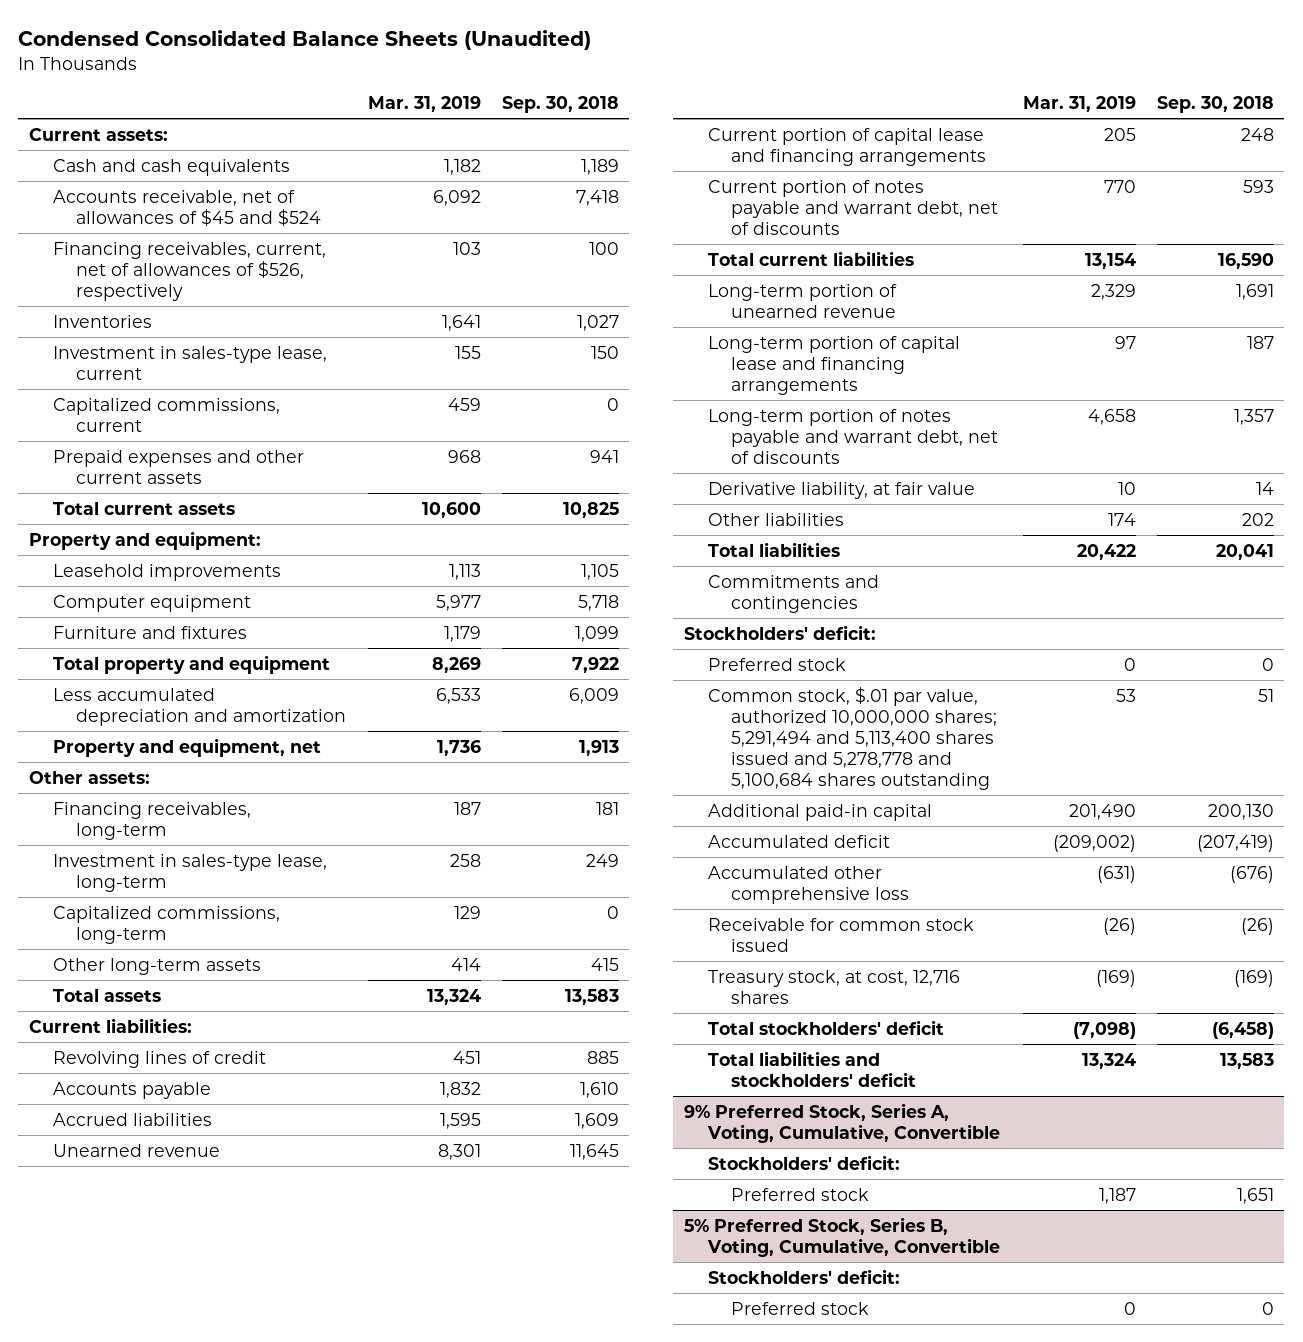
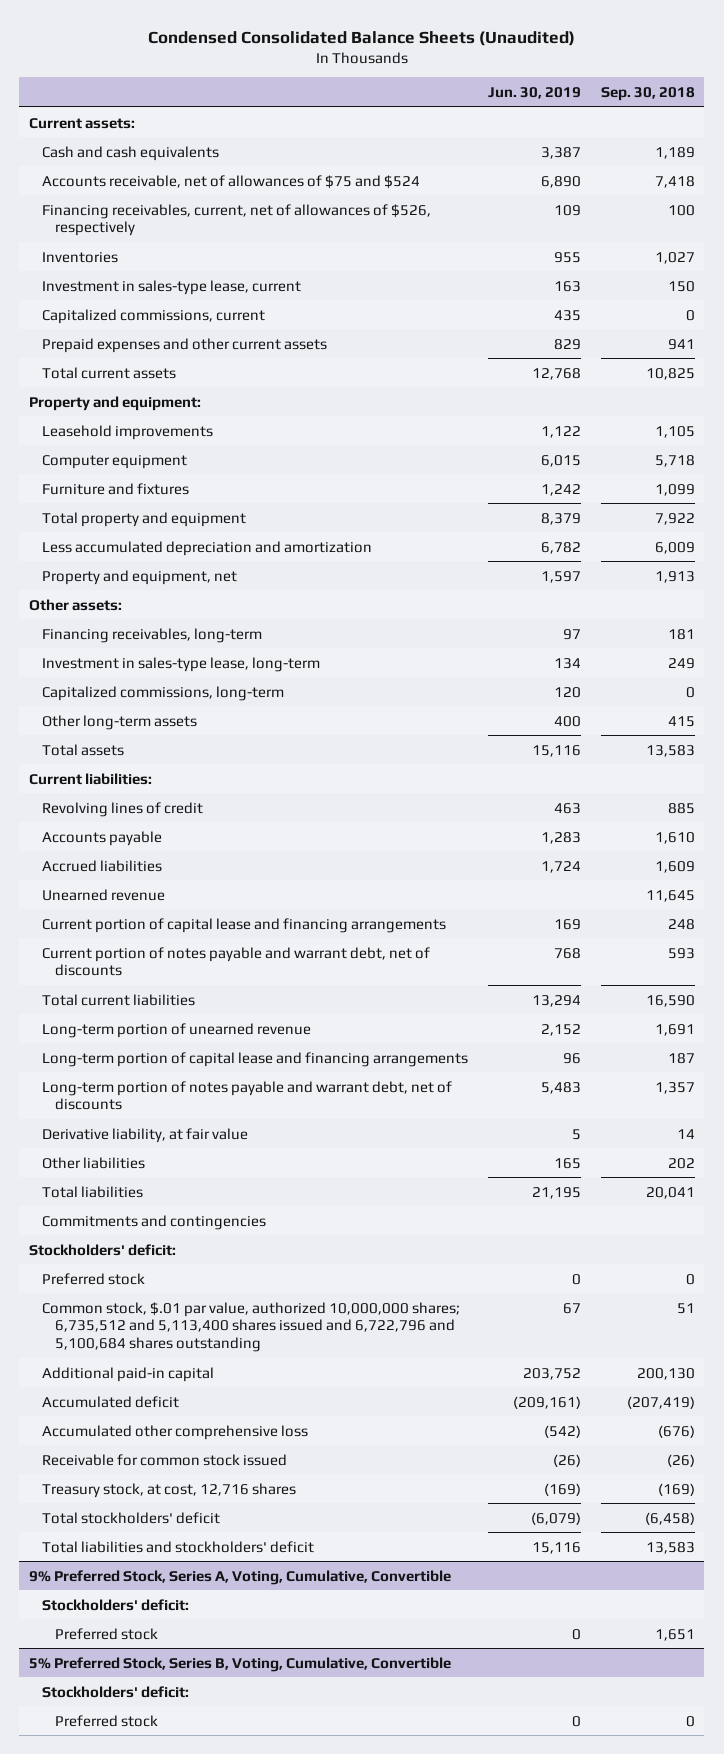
- | Mar. 31, 2019 | Sep. 30, 2018
+ | Jun. 30, 2019 | Sep. 30, 2018
- Accounts receivable, net of allowances of $45 and $524 | 6,092 | 7,418
+ Accounts receivable, net of allowances of $75 and $524 | 6,890 | 7,418
- Common stock, $.01 par value, authorized 10,000,000 shares; 5,291,494 and 5,113,400 shares issued and 5,278,778 and 5,100,684 shares outstanding | 53 | 51
+ Common stock, $.01 par value, authorized 10,000,000 shares; 6,735,512 and 5,113,400 shares issued and 6,722,796 and 5,100,684 shares outstanding | 67 | 51

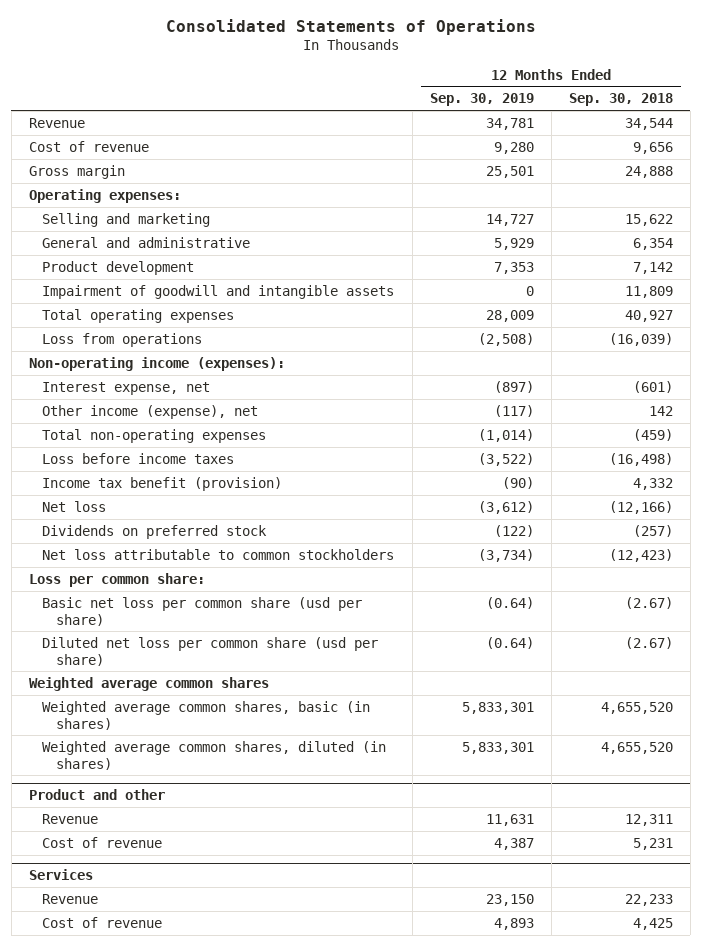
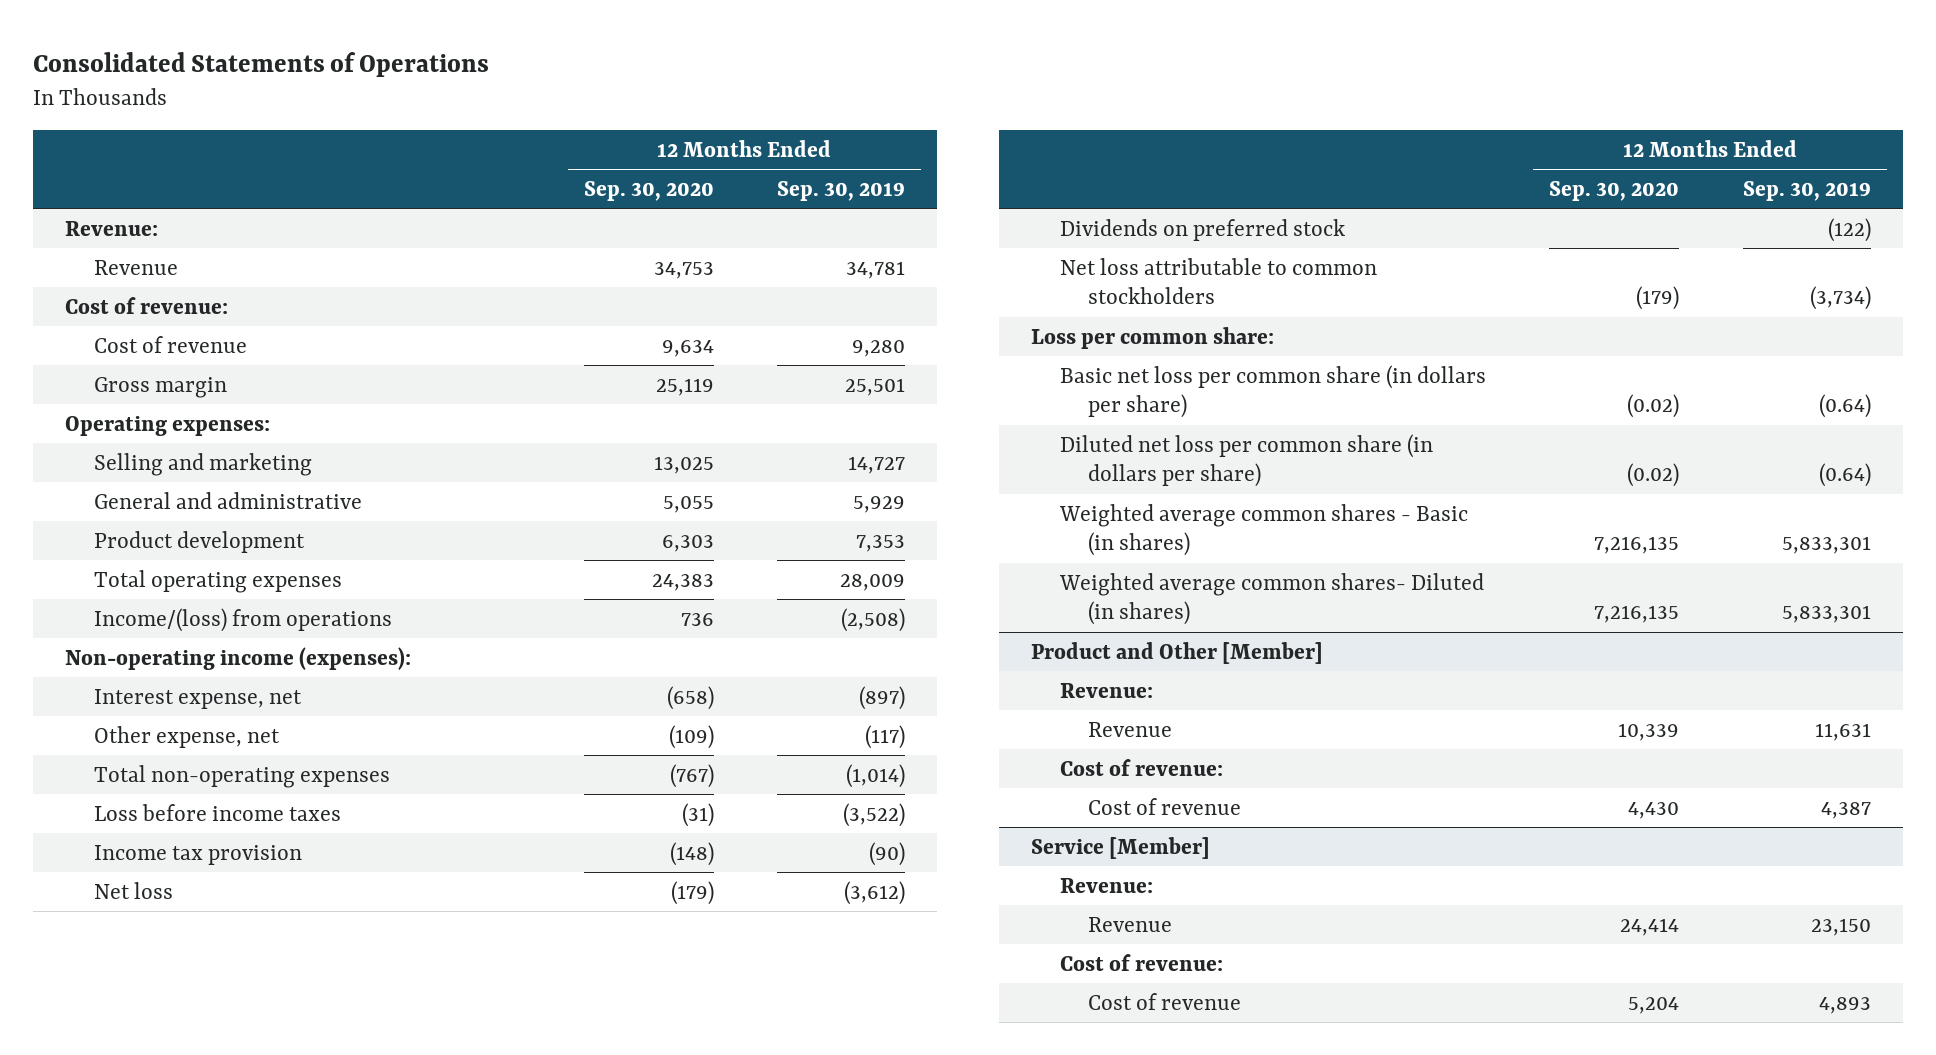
- | 12 Months Ended Sep. 30, 2019 | 12 Months Ended Sep. 30, 2018
+ | 12 Months Ended Sep. 30, 2020 | 12 Months Ended Sep. 30, 2019
+ Revenue:
+ Cost of revenue:
- Impairment of goodwill and intangible assets | 0 | 11,809
- Loss from operations | (2,508) | (16,039)
+ Income/(loss) from operations | 736 | (2,508)
- Other income (expense), net | (117) | 142
+ Other expense, net | (109) | (117)
- Income tax benefit (provision) | (90) | 4,332
+ Income tax provision | (148) | (90)
- Basic net loss per common share (usd per share) | (0.64) | (2.67)
- Diluted net loss per common share (usd per share) | (0.64) | (2.67)
- Weighted average common shares
- Weighted average common shares, basic (in shares) | 5,833,301 | 4,655,520
- Weighted average common shares, diluted (in shares) | 5,833,301 | 4,655,520
- Product and other
+ Basic net loss per common share (in dollars per share) | (0.02) | (0.64)
+ Diluted net loss per common share (in dollars per share) | (0.02) | (0.64)
+ Weighted average common shares - Basic (in shares) | 7,216,135 | 5,833,301
+ Weighted average common shares- Diluted (in shares) | 7,216,135 | 5,833,301
+ Product and Other [Member]
+ Revenue:
+ Cost of revenue:
- Services
+ Service [Member]
+ Revenue:
+ Cost of revenue:

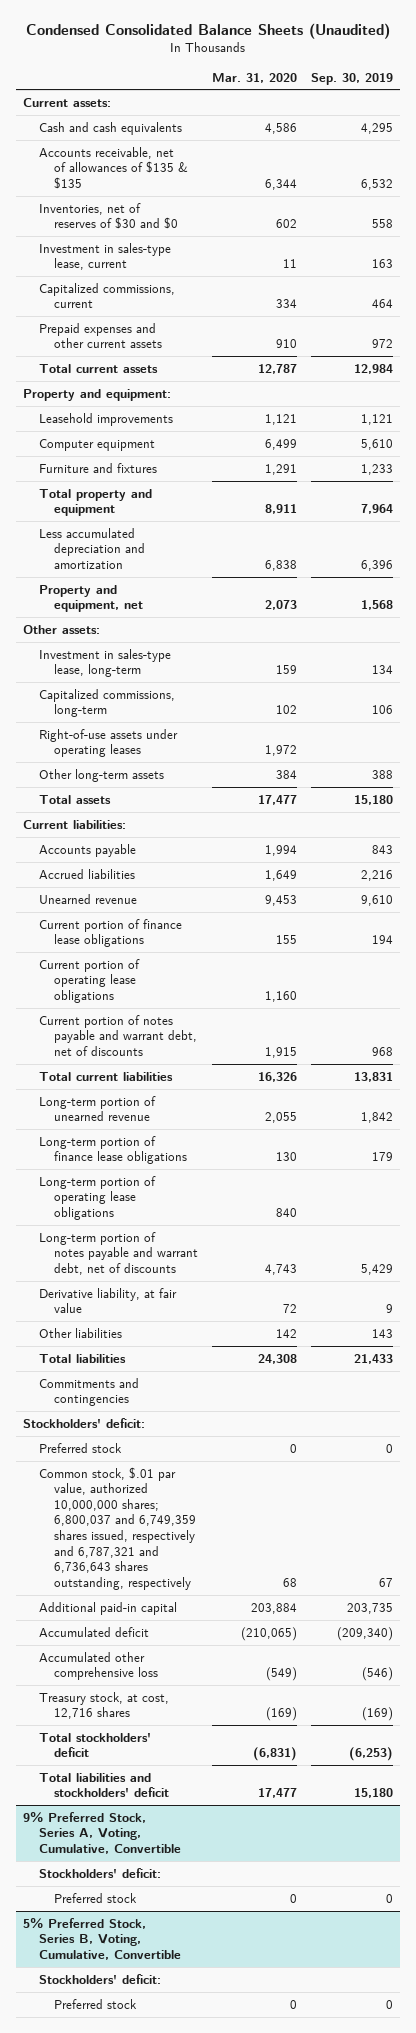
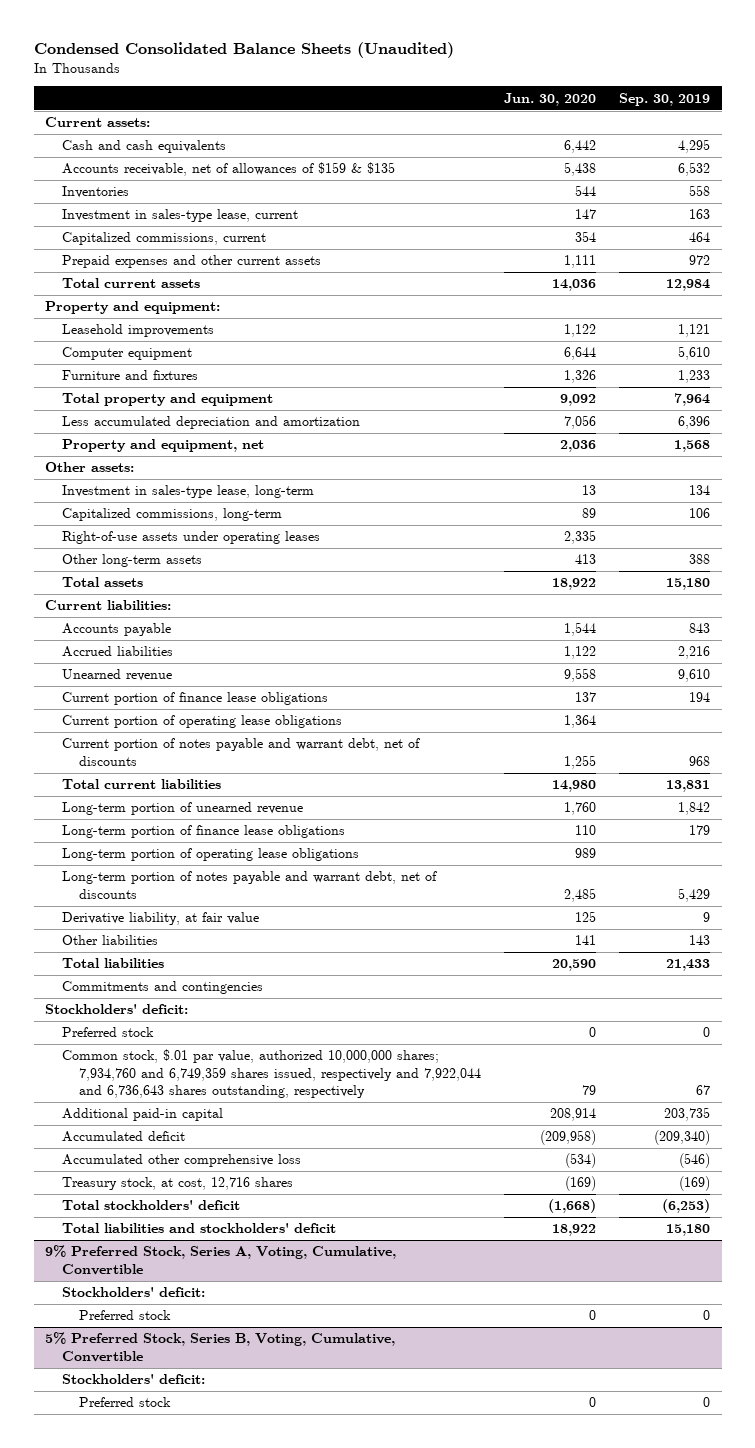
- | Mar. 31, 2020 | Sep. 30, 2019
+ | Jun. 30, 2020 | Sep. 30, 2019
- Accounts receivable, net of allowances of $135 & $135 | 6,344 | 6,532
- Inventories, net of reserves of $30 and $0 | 602 | 558
+ Accounts receivable, net of allowances of $159 & $135 | 5,438 | 6,532
+ Inventories | 544 | 558
- Common stock, $.01 par value, authorized 10,000,000 shares; 6,800,037 and 6,749,359 shares issued, respectively and 6,787,321 and 6,736,643 shares outstanding, respectively | 68 | 67
+ Common stock, $.01 par value, authorized 10,000,000 shares; 7,934,760 and 6,749,359 shares issued, respectively and 7,922,044 and 6,736,643 shares outstanding, respectively | 79 | 67

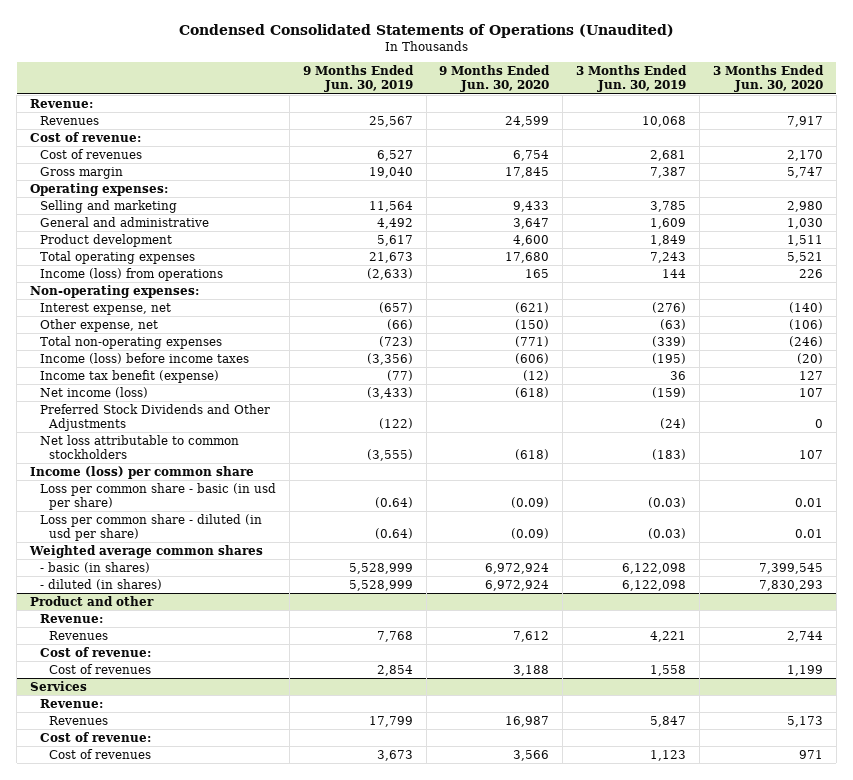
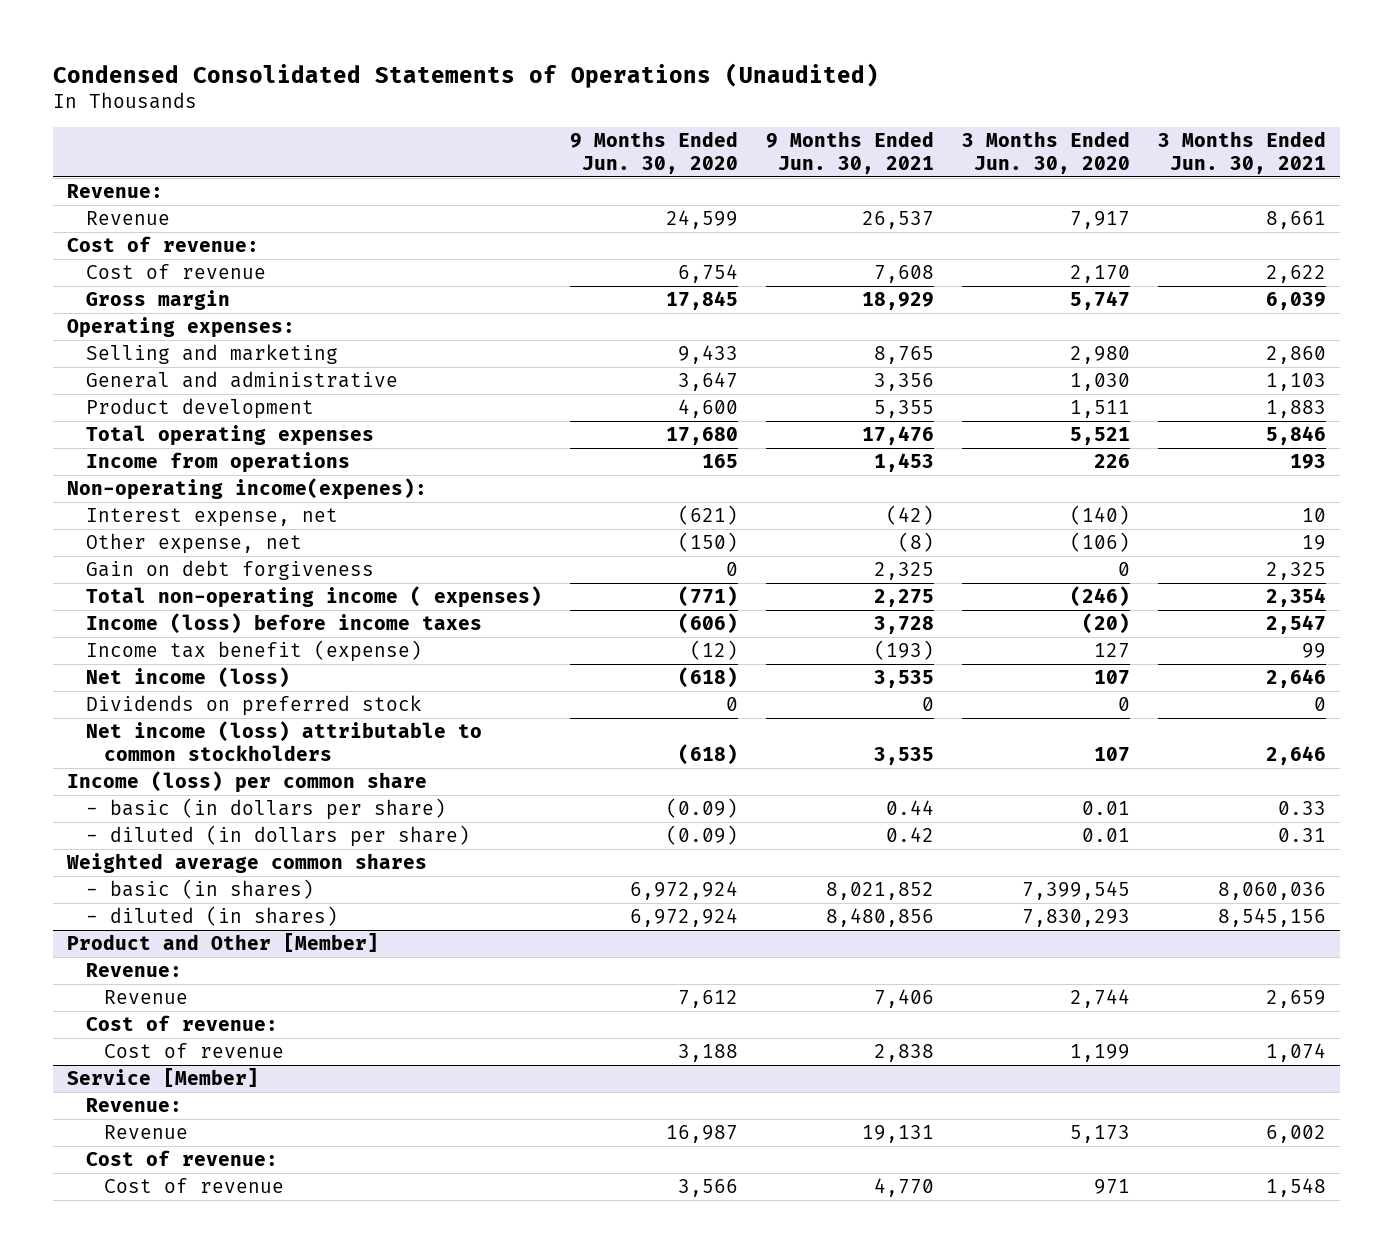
- | 9 Months Ended Jun. 30, 2019 | 9 Months Ended Jun. 30, 2020 | 3 Months Ended Jun. 30, 2019 | 3 Months Ended Jun. 30, 2020
+ | 9 Months Ended Jun. 30, 2020 | 9 Months Ended Jun. 30, 2021 | 3 Months Ended Jun. 30, 2020 | 3 Months Ended Jun. 30, 2021
- Revenues | 25,567 | 24,599 | 10,068 | 7,917
+ Revenue | 24,599 | 26,537 | 7,917 | 8,661
- Cost of revenues | 6,527 | 6,754 | 2,681 | 2,170
+ Cost of revenue | 6,754 | 7,608 | 2,170 | 2,622
- Income (loss) from operations | (2,633) | 165 | 144 | 226
- Non-operating expenses:
+ Income from operations | 165 | 1,453 | 226 | 193
+ Non-operating income(expenes):
- Total non-operating expenses | (723) | (771) | (339) | (246)
+ Gain on debt forgiveness | 0 | 2,325 | 0 | 2,325
+ Total non-operating income ( expenses) | (771) | 2,275 | (246) | 2,354
- Preferred Stock Dividends and Other Adjustments | (122) | | (24) | 0
- Net loss attributable to common stockholders | (3,555) | (618) | (183) | 107
+ Dividends on preferred stock | 0 | 0 | 0 | 0
+ Net income (loss) attributable to common stockholders | (618) | 3,535 | 107 | 2,646
- Loss per common share - basic (in usd per share) | (0.64) | (0.09) | (0.03) | 0.01
- Loss per common share - diluted (in usd per share) | (0.64) | (0.09) | (0.03) | 0.01
+ - basic (in dollars per share) | (0.09) | 0.44 | 0.01 | 0.33
+ - diluted (in dollars per share) | (0.09) | 0.42 | 0.01 | 0.31
- Product and other
+ Product and Other [Member]
- Revenues | 7,768 | 7,612 | 4,221 | 2,744
+ Revenue | 7,612 | 7,406 | 2,744 | 2,659
- Cost of revenues | 2,854 | 3,188 | 1,558 | 1,199
- Services
+ Cost of revenue | 3,188 | 2,838 | 1,199 | 1,074
+ Service [Member]
- Revenues | 17,799 | 16,987 | 5,847 | 5,173
+ Revenue | 16,987 | 19,131 | 5,173 | 6,002
- Cost of revenues | 3,673 | 3,566 | 1,123 | 971
+ Cost of revenue | 3,566 | 4,770 | 971 | 1,548

